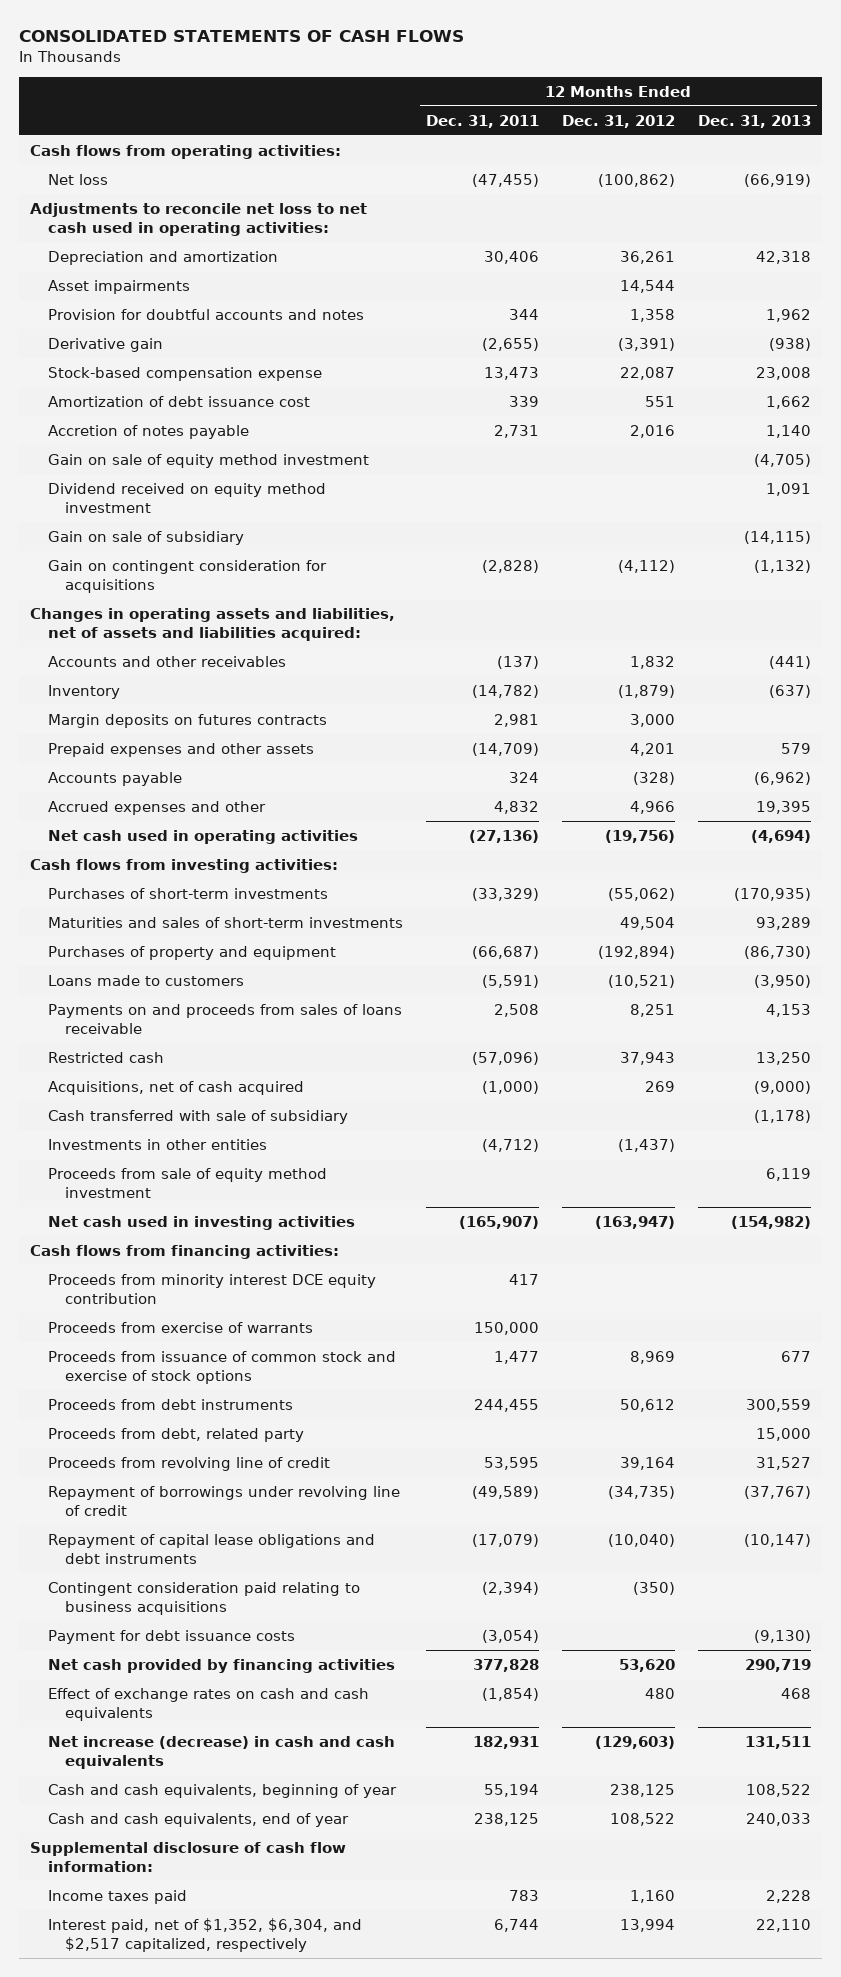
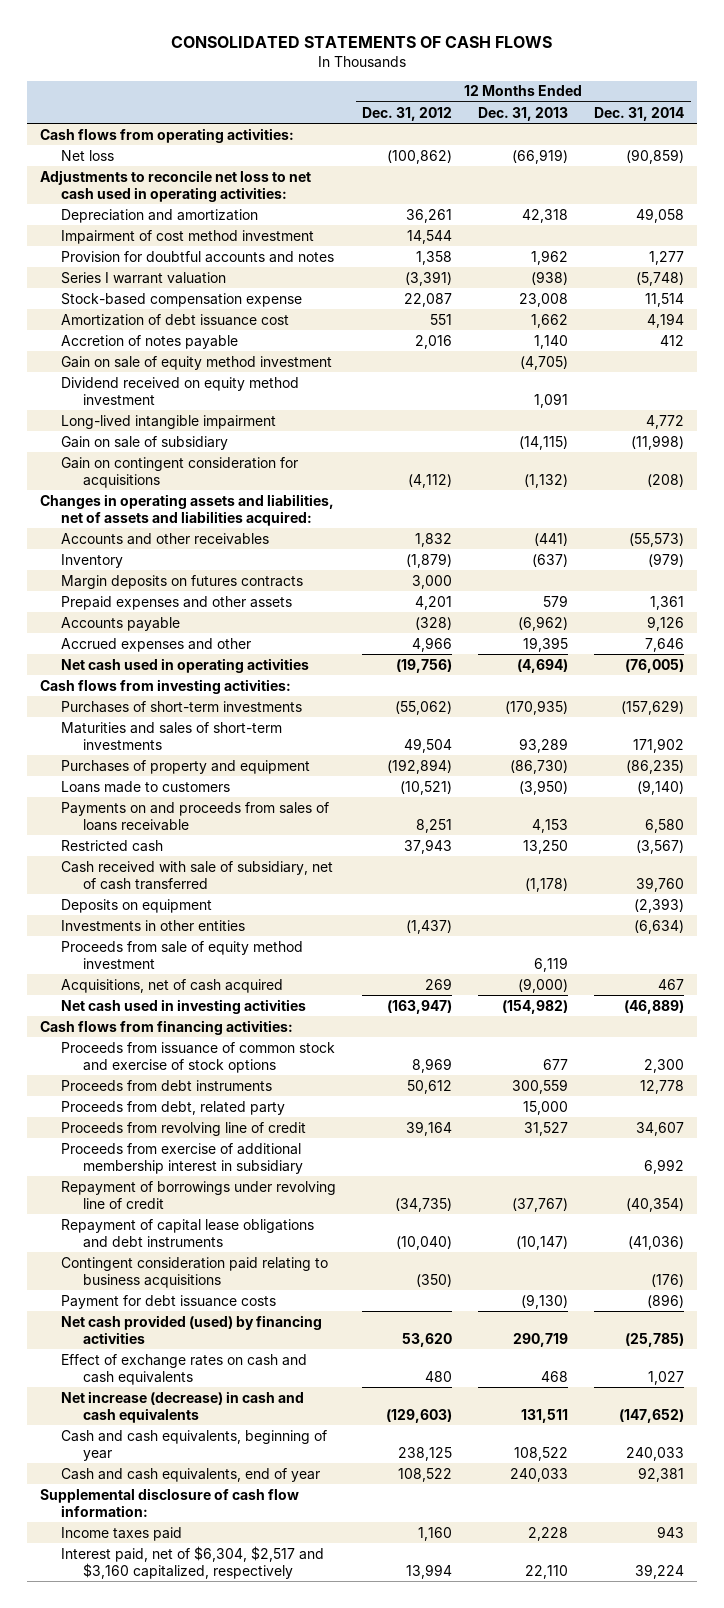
- | 12 Months Ended Dec. 31, 2011 | 12 Months Ended Dec. 31, 2012 | 12 Months Ended Dec. 31, 2013
+ | 12 Months Ended Dec. 31, 2012 | 12 Months Ended Dec. 31, 2013 | 12 Months Ended Dec. 31, 2014
- Asset impairments | | 14,544 |
+ Impairment of cost method investment | 14,544 | |
- Derivative gain | (2,655) | (3,391) | (938)
+ Series I warrant valuation | (3,391) | (938) | (5,748)
+ Long-lived intangible impairment | | | 4,772
- Cash transferred with sale of subsidiary | | | (1,178)
+ Cash received with sale of subsidiary, net of cash transferred | | (1,178) | 39,760
+ Deposits on equipment | | | (2,393)
moved down: Acquisitions, net of cash acquired | 269 | (9,000) | 467
- Proceeds from minority interest DCE equity contribution | 417 | |
- Proceeds from exercise of warrants | 150,000 | |
+ Proceeds from exercise of additional membership interest in subsidiary | | | 6,992
- Net cash provided by financing activities | 377,828 | 53,620 | 290,719
+ Net cash provided (used) by financing activities | 53,620 | 290,719 | (25,785)
- Interest paid, net of $1,352, $6,304, and $2,517 capitalized, respectively | 6,744 | 13,994 | 22,110
+ Interest paid, net of $6,304, $2,517 and $3,160 capitalized, respectively | 13,994 | 22,110 | 39,224

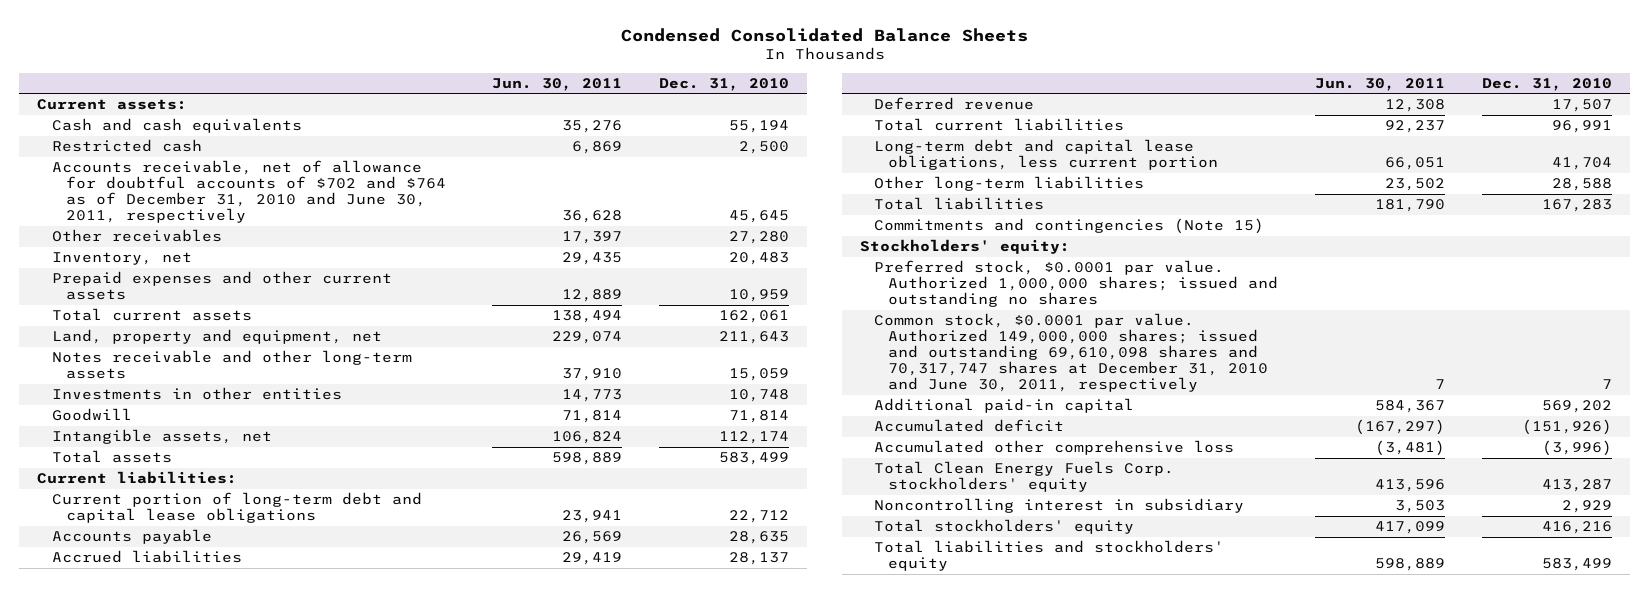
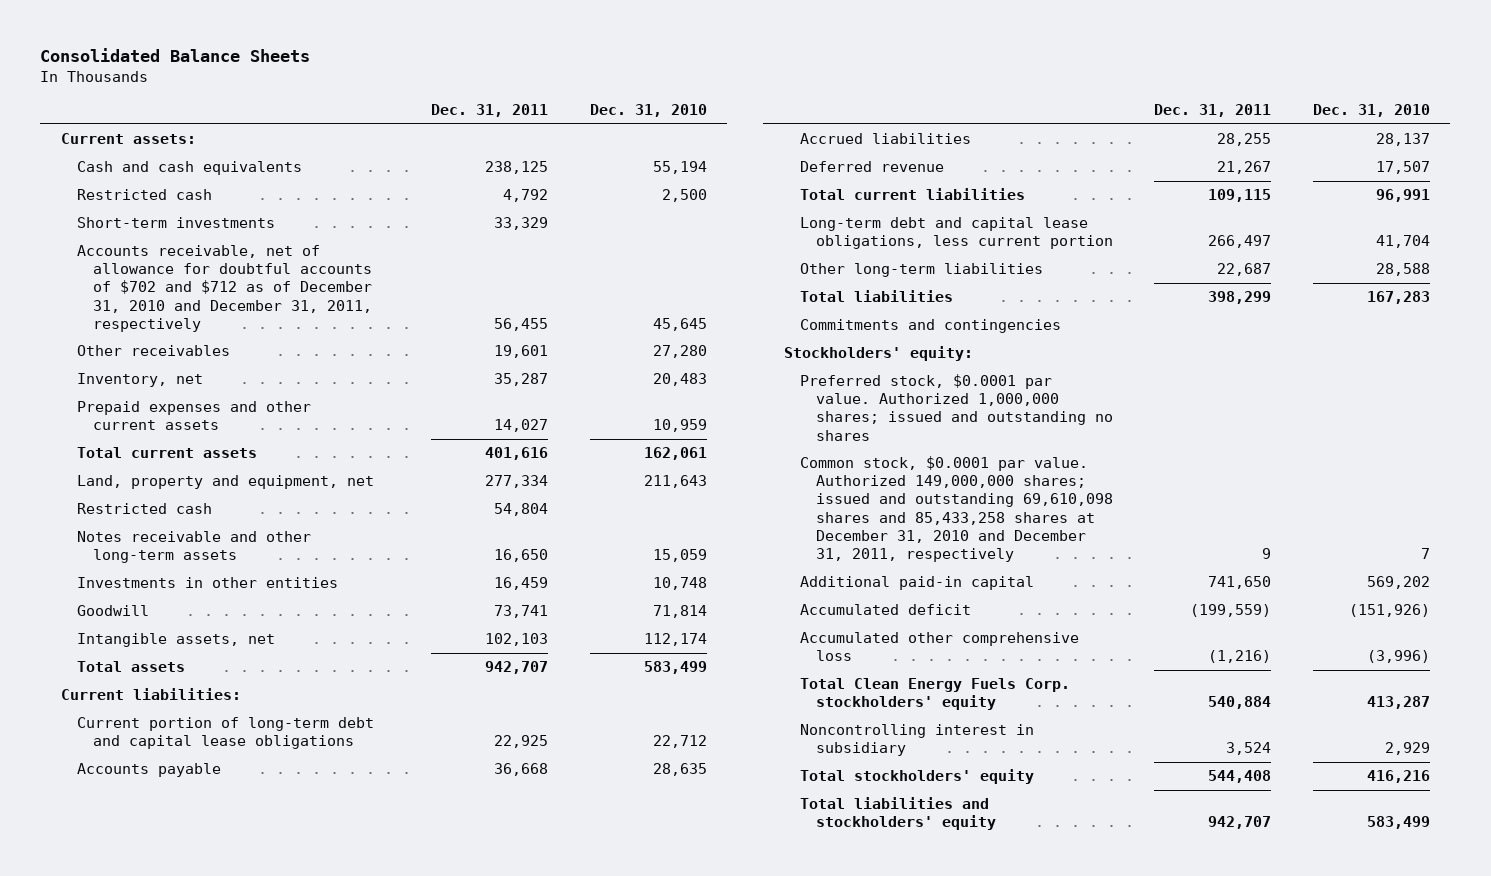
- Condensed Consolidated Balance Sheets
+ Consolidated Balance Sheets
- | Jun. 30, 2011 | Dec. 31, 2010
+ | Dec. 31, 2011 | Dec. 31, 2010
- Accounts receivable, net of allowance for doubtful accounts of $702 and $764 as of December 31, 2010 and June 30, 2011, respectively | 36,628 | 45,645
+ Short-term investments | 33,329 |
+ Accounts receivable, net of allowance for doubtful accounts of $702 and $712 as of December 31, 2010 and December 31, 2011, respectively | 56,455 | 45,645
+ Restricted cash | 54,804 |
- Commitments and contingencies (Note 15)
+ Commitments and contingencies
- Common stock, $0.0001 par value. Authorized 149,000,000 shares; issued and outstanding 69,610,098 shares and 70,317,747 shares at December 31, 2010 and June 30, 2011, respectively | 7 | 7
+ Common stock, $0.0001 par value. Authorized 149,000,000 shares; issued and outstanding 69,610,098 shares and 85,433,258 shares at December 31, 2010 and December 31, 2011, respectively | 9 | 7

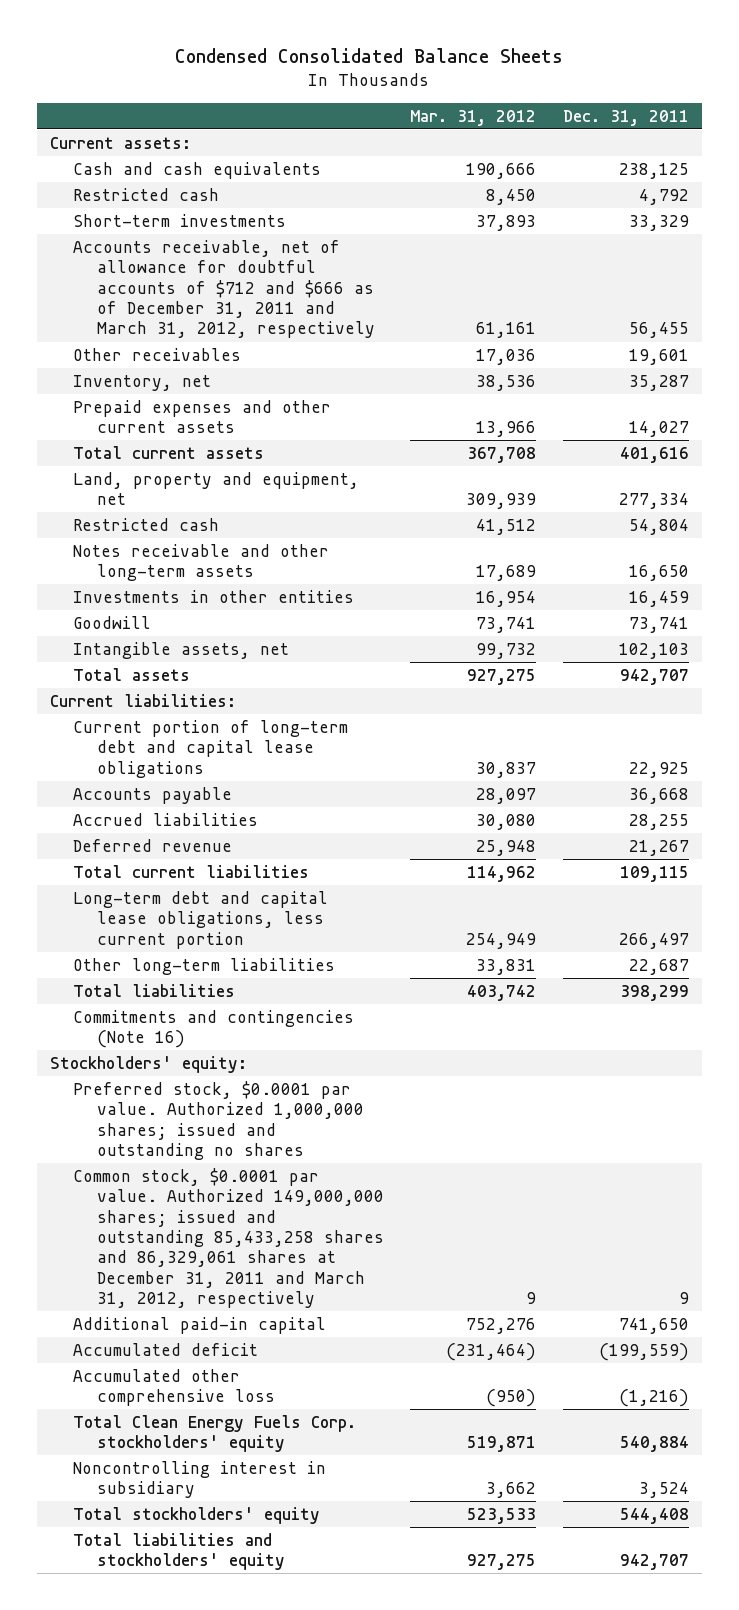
- Consolidated Balance Sheets
+ Condensed Consolidated Balance Sheets
- | Dec. 31, 2011 | Dec. 31, 2010
+ | Mar. 31, 2012 | Dec. 31, 2011
- Accounts receivable, net of allowance for doubtful accounts of $702 and $712 as of December 31, 2010 and December 31, 2011, respectively | 56,455 | 45,645
+ Accounts receivable, net of allowance for doubtful accounts of $712 and $666 as of December 31, 2011 and March 31, 2012, respectively | 61,161 | 56,455
- Commitments and contingencies
+ Commitments and contingencies (Note 16)
- Common stock, $0.0001 par value. Authorized 149,000,000 shares; issued and outstanding 69,610,098 shares and 85,433,258 shares at December 31, 2010 and December 31, 2011, respectively | 9 | 7
+ Common stock, $0.0001 par value. Authorized 149,000,000 shares; issued and outstanding 85,433,258 shares and 86,329,061 shares at December 31, 2011 and March 31, 2012, respectively | 9 | 9

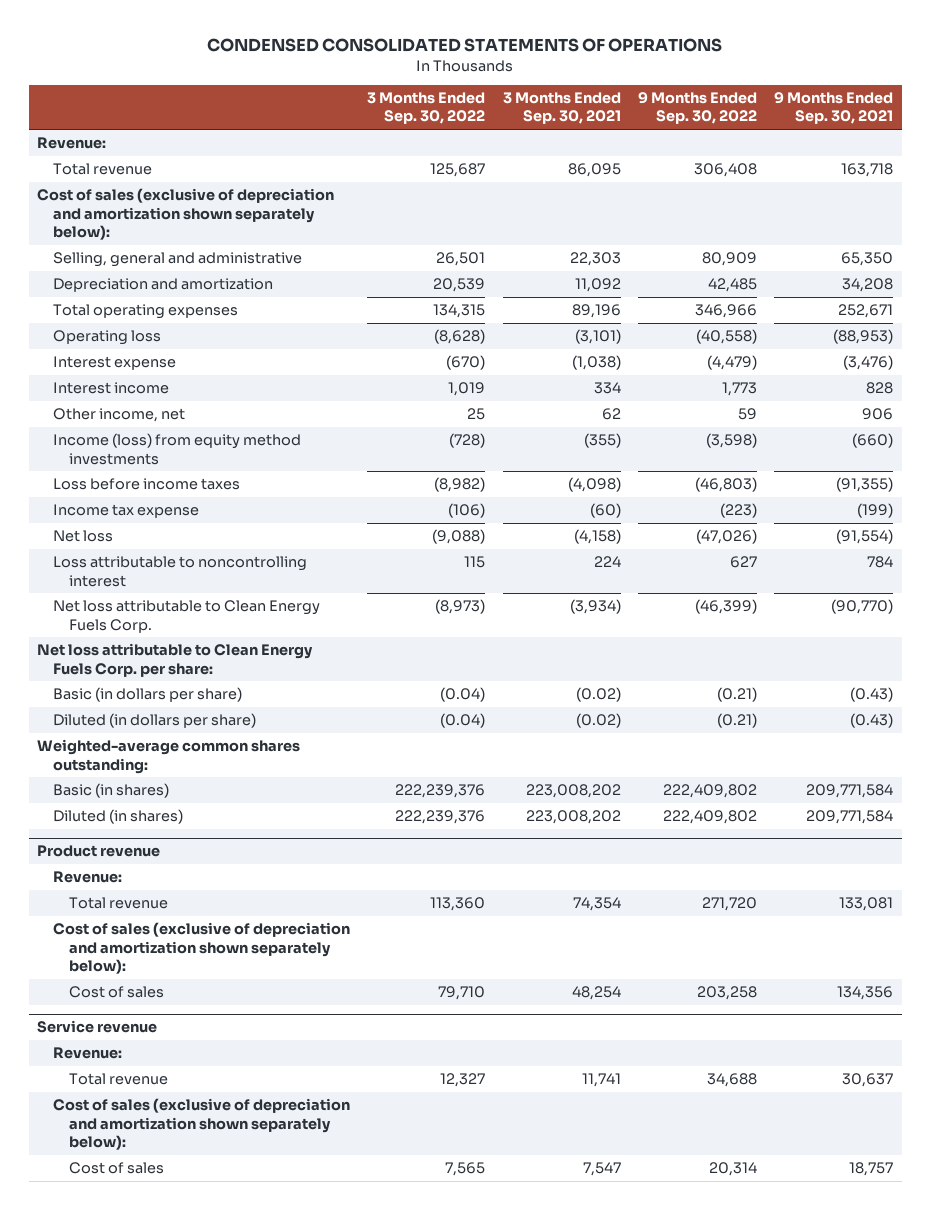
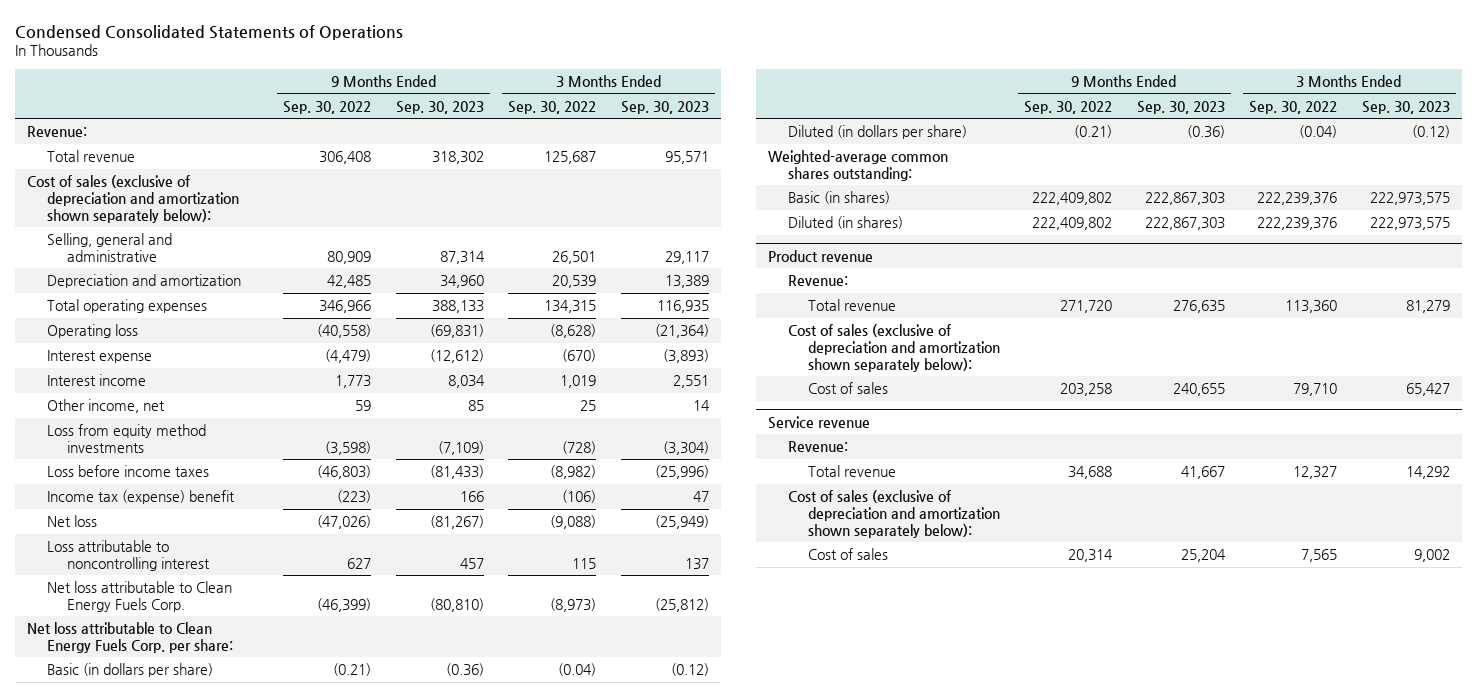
- CONDENSED CONSOLIDATED STATEMENTS OF OPERATIONS
+ Condensed Consolidated Statements of Operations
- | 3 Months Ended Sep. 30, 2022 | 3 Months Ended Sep. 30, 2021 | 9 Months Ended Sep. 30, 2022 | 9 Months Ended Sep. 30, 2021
+ | 9 Months Ended Sep. 30, 2022 | 9 Months Ended Sep. 30, 2023 | 3 Months Ended Sep. 30, 2022 | 3 Months Ended Sep. 30, 2023
- Income (loss) from equity method investments | (728) | (355) | (3,598) | (660)
+ Loss from equity method investments | (3,598) | (7,109) | (728) | (3,304)
- Income tax expense | (106) | (60) | (223) | (199)
+ Income tax (expense) benefit | (223) | 166 | (106) | 47

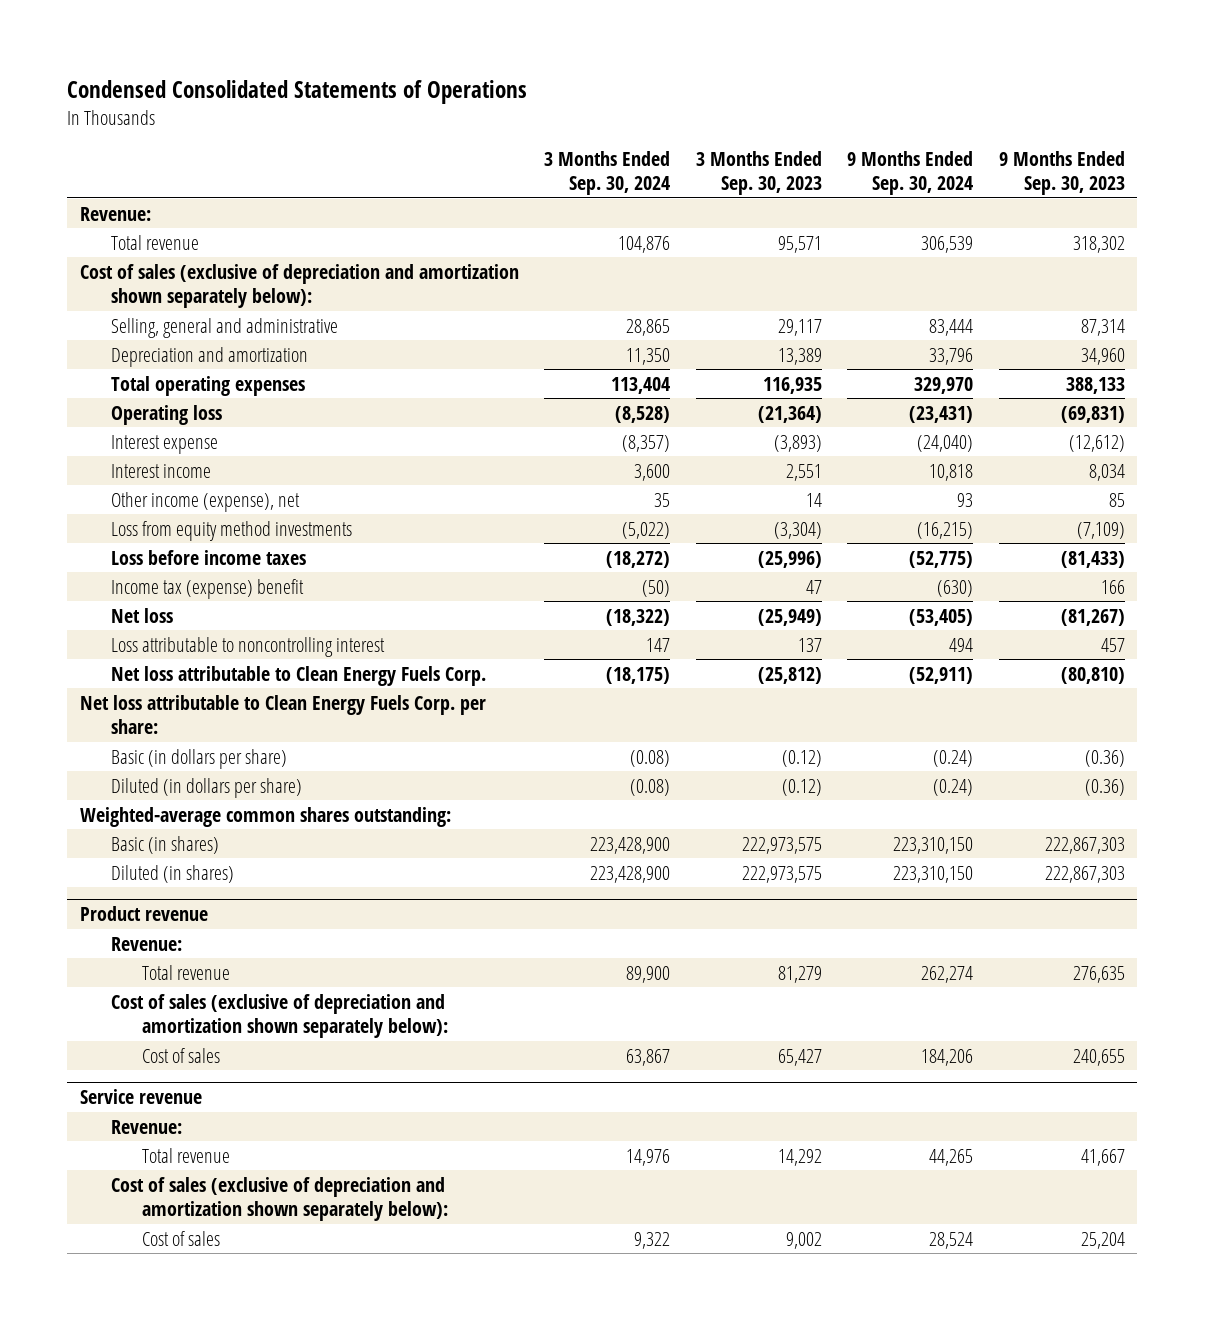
- | 9 Months Ended Sep. 30, 2022 | 9 Months Ended Sep. 30, 2023 | 3 Months Ended Sep. 30, 2022 | 3 Months Ended Sep. 30, 2023
+ | 3 Months Ended Sep. 30, 2024 | 3 Months Ended Sep. 30, 2023 | 9 Months Ended Sep. 30, 2024 | 9 Months Ended Sep. 30, 2023
- Other income, net | 59 | 85 | 25 | 14
+ Other income (expense), net | 35 | 14 | 93 | 85

